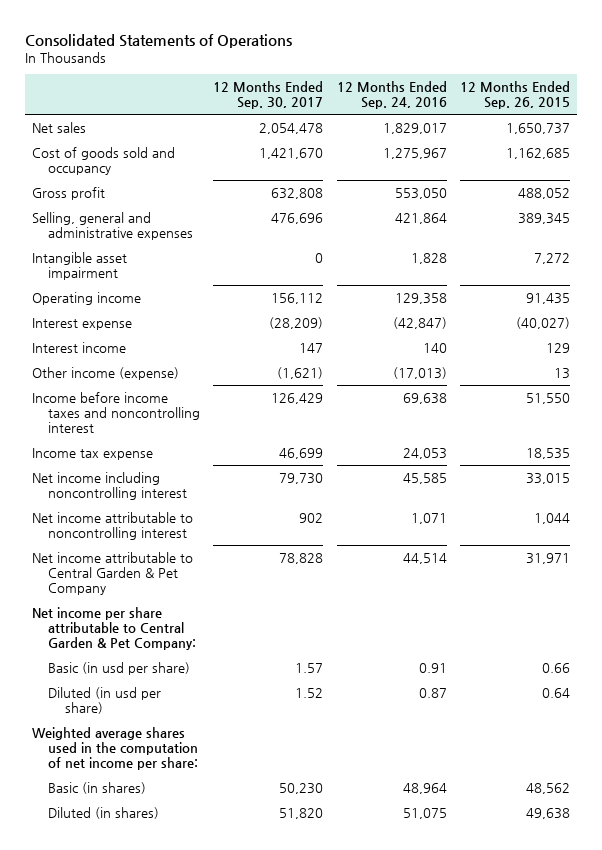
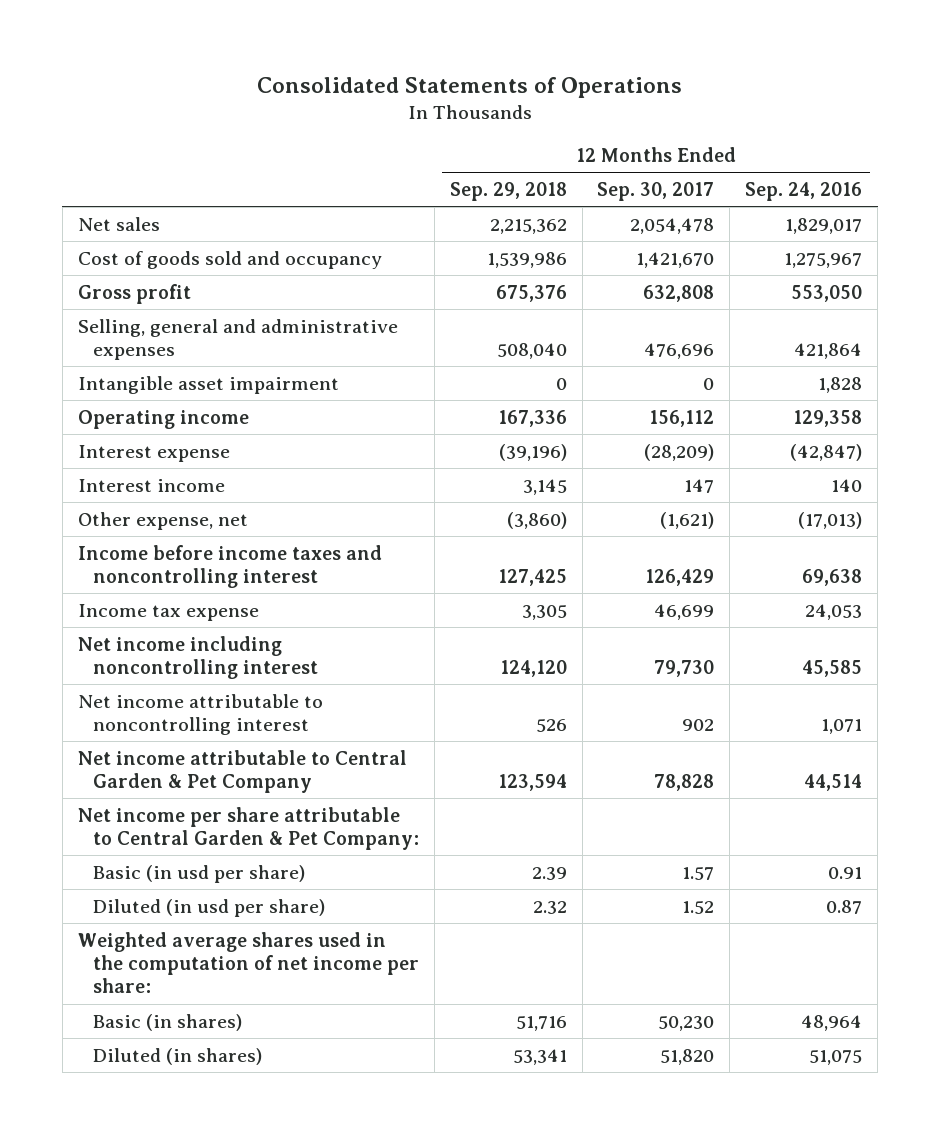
- | 12 Months Ended Sep. 30, 2017 | 12 Months Ended Sep. 24, 2016 | 12 Months Ended Sep. 26, 2015
+ | 12 Months Ended Sep. 29, 2018 | 12 Months Ended Sep. 30, 2017 | 12 Months Ended Sep. 24, 2016
- Other income (expense) | (1,621) | (17,013) | 13
+ Other expense, net | (3,860) | (1,621) | (17,013)

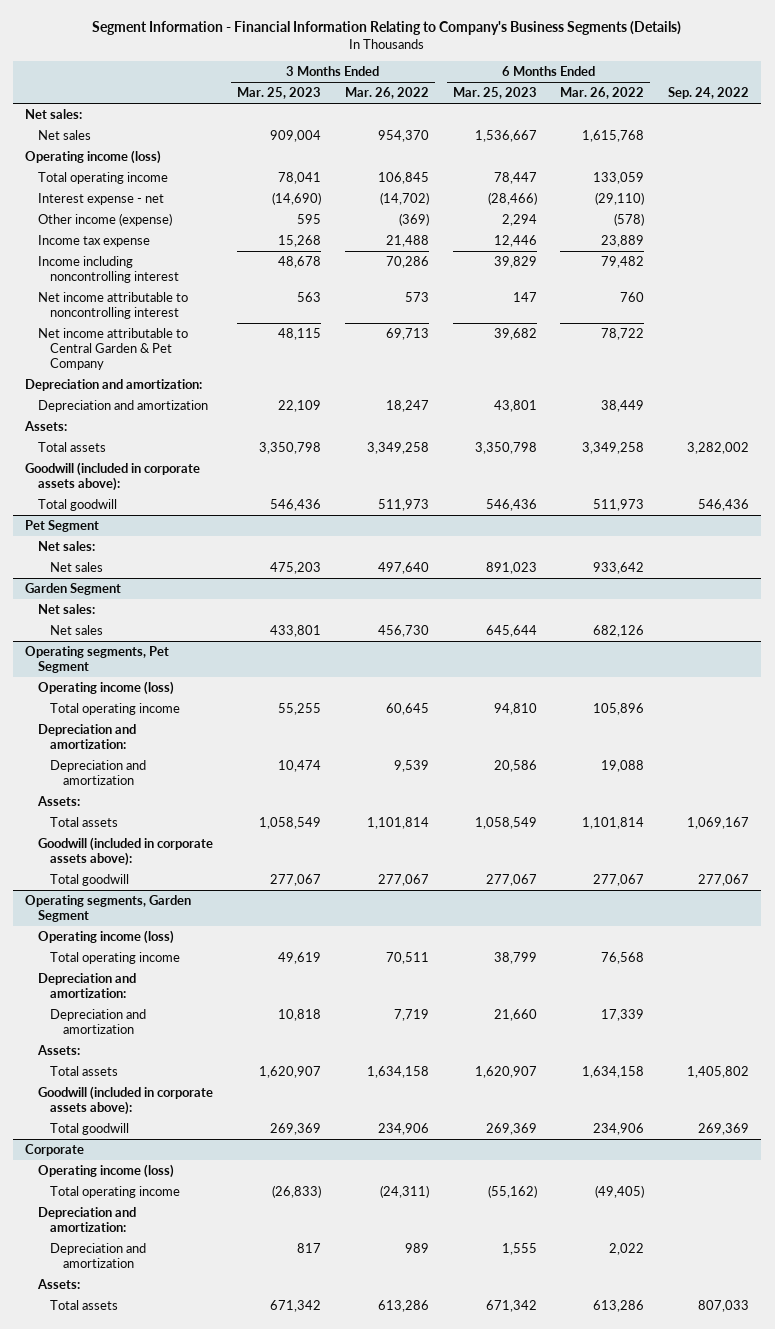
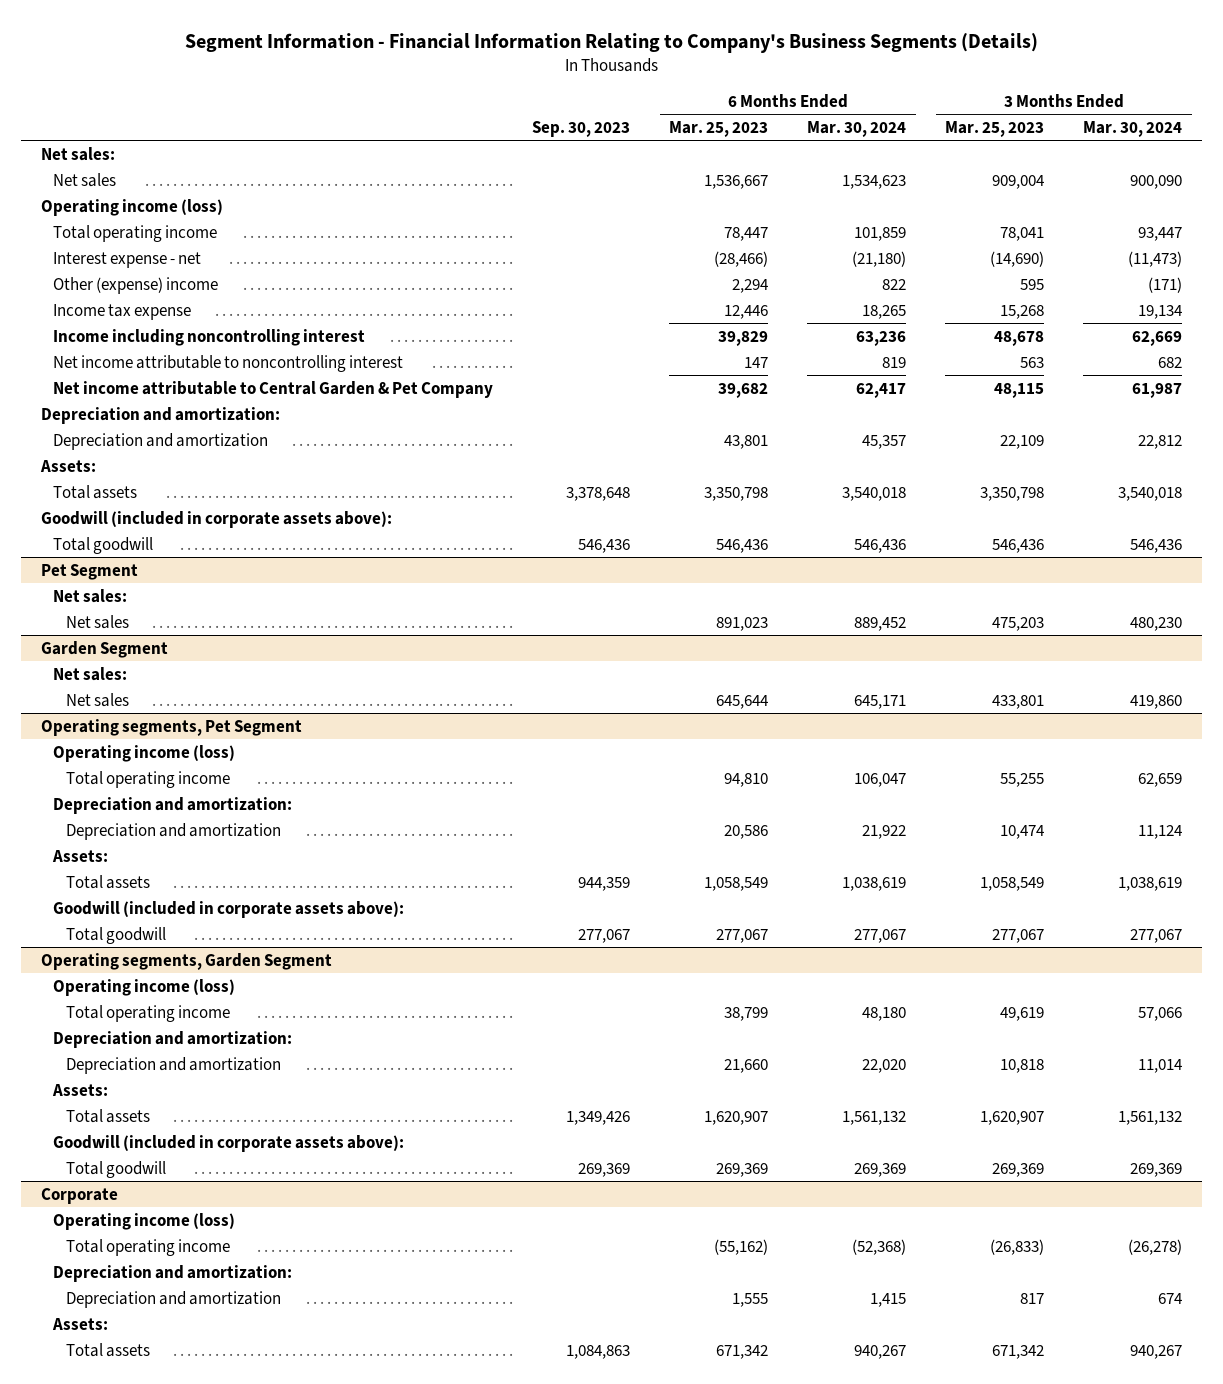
- | 3 Months Ended Mar. 25, 2023 | 3 Months Ended Mar. 26, 2022 | 6 Months Ended Mar. 25, 2023 | 6 Months Ended Mar. 26, 2022 | Sep. 24, 2022
+ | Sep. 30, 2023 | 6 Months Ended Mar. 25, 2023 | 6 Months Ended Mar. 30, 2024 | 3 Months Ended Mar. 25, 2023 | 3 Months Ended Mar. 30, 2024
- Other income (expense) | 595 | (369) | 2,294 | (578) |
+ Other (expense) income | | 2,294 | 822 | 595 | (171)

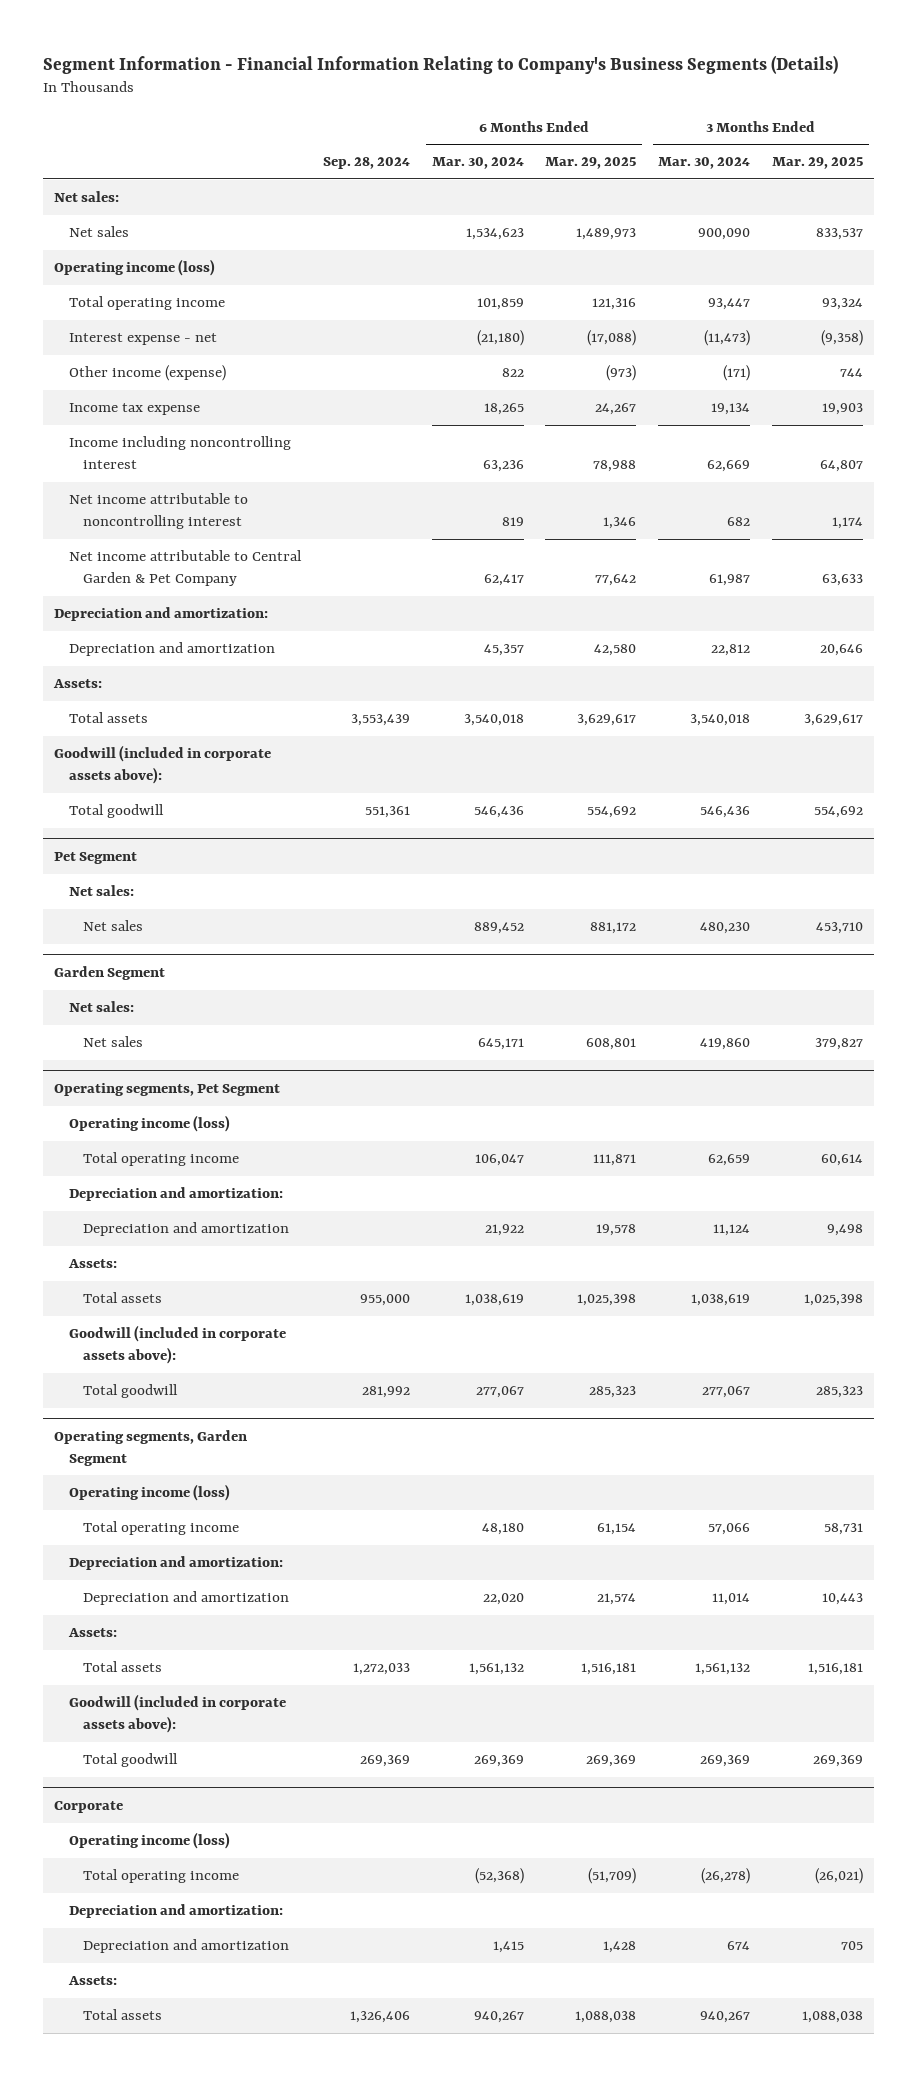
- | Sep. 30, 2023 | 6 Months Ended Mar. 25, 2023 | 6 Months Ended Mar. 30, 2024 | 3 Months Ended Mar. 25, 2023 | 3 Months Ended Mar. 30, 2024
+ | Sep. 28, 2024 | 6 Months Ended Mar. 30, 2024 | 6 Months Ended Mar. 29, 2025 | 3 Months Ended Mar. 30, 2024 | 3 Months Ended Mar. 29, 2025
- Other (expense) income | | 2,294 | 822 | 595 | (171)
+ Other income (expense) | | 822 | (973) | (171) | 744

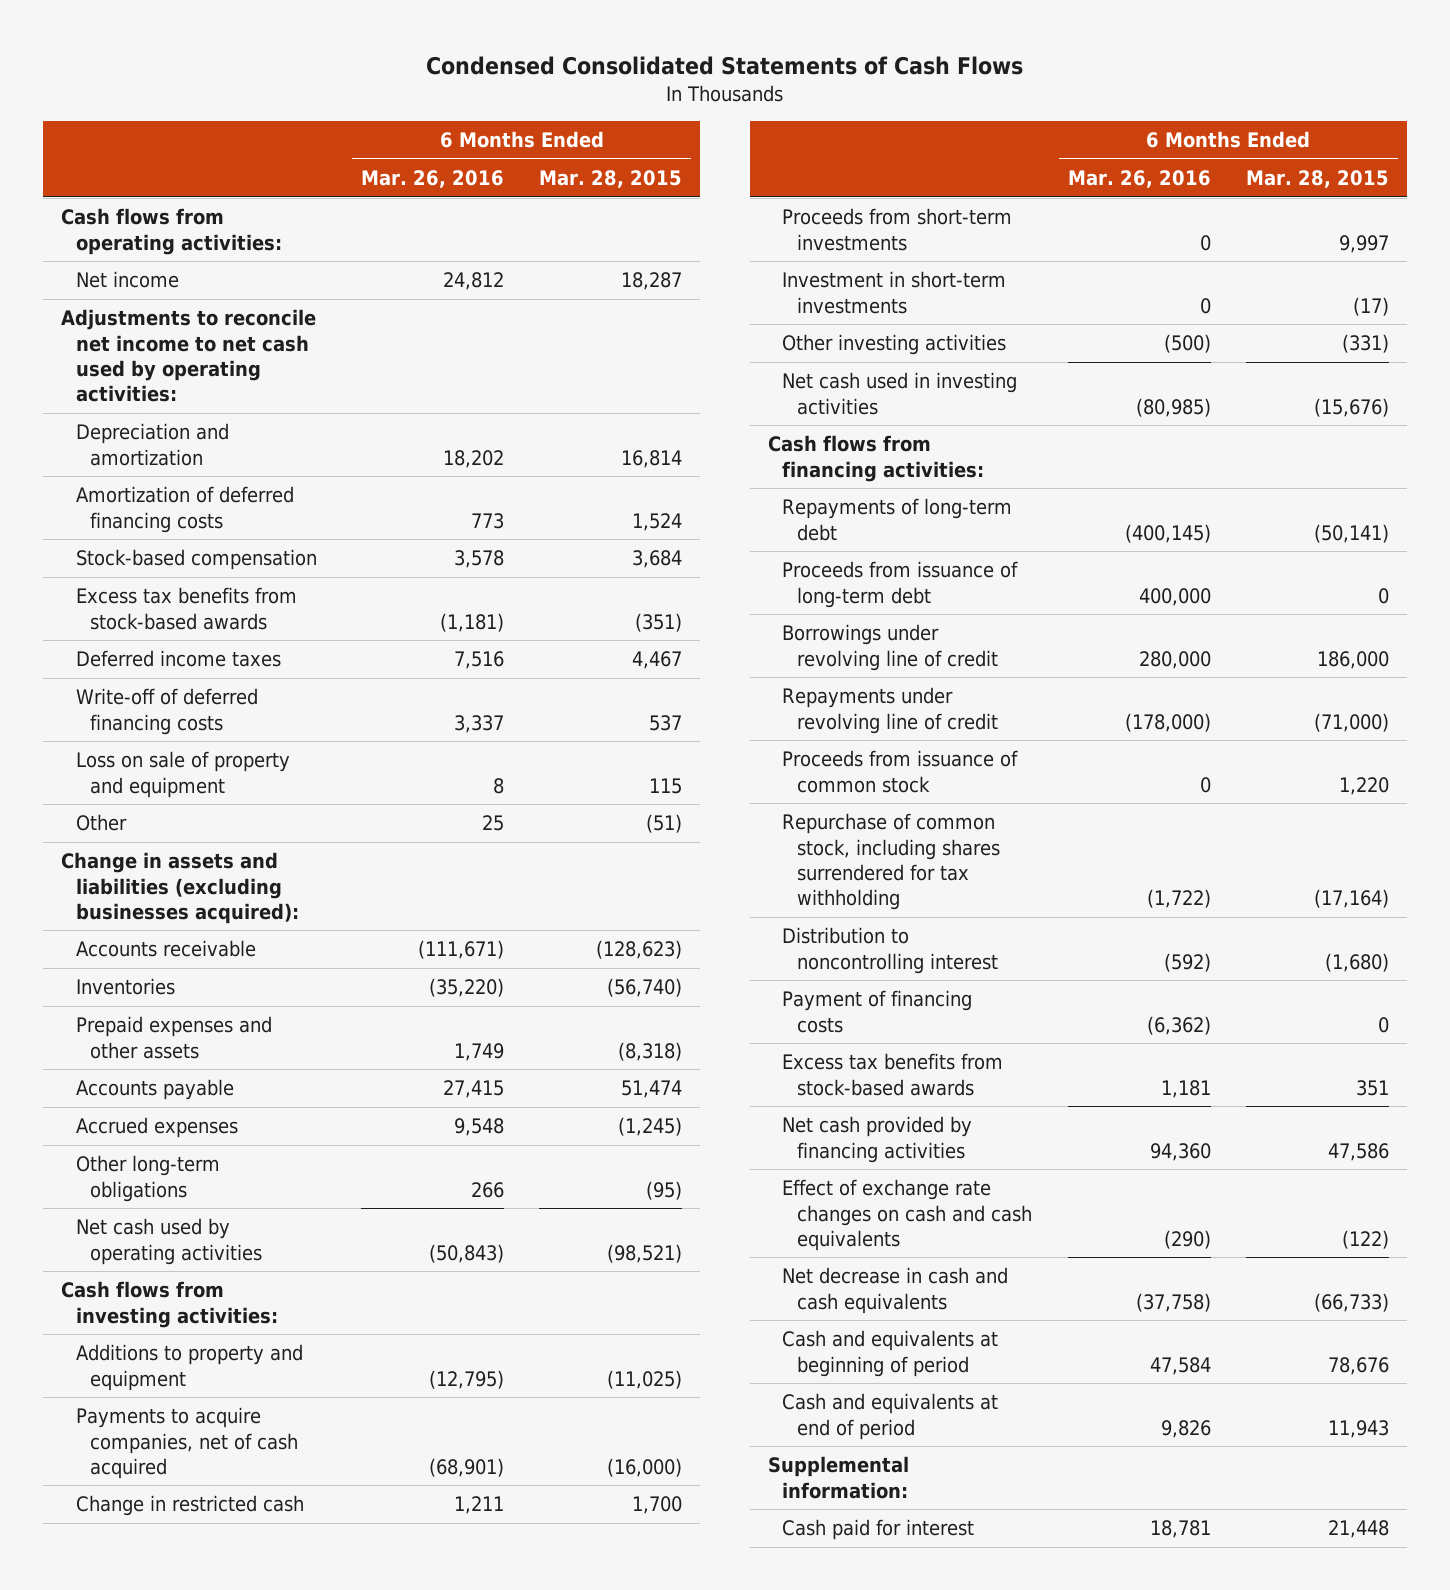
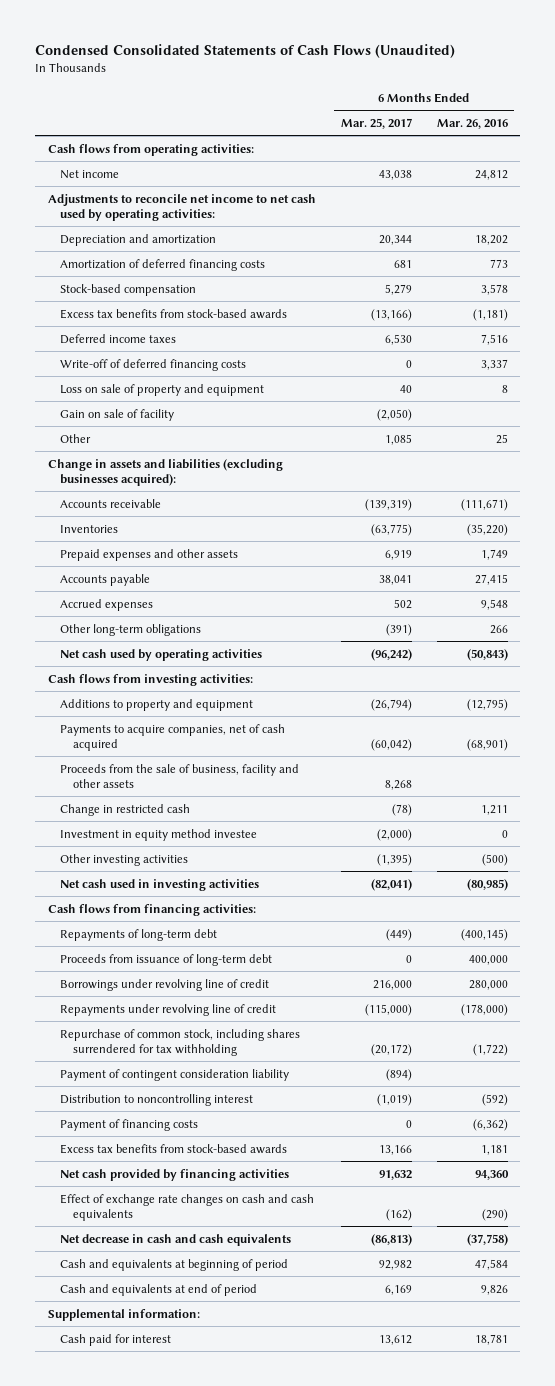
- Condensed Consolidated Statements of Cash Flows
+ Condensed Consolidated Statements of Cash Flows (Unaudited)
- | 6 Months Ended Mar. 26, 2016 | 6 Months Ended Mar. 28, 2015
+ | 6 Months Ended Mar. 25, 2017 | 6 Months Ended Mar. 26, 2016
+ Gain on sale of facility | (2,050) |
+ Proceeds from the sale of business, facility and other assets | 8,268 |
- Proceeds from short-term investments | 0 | 9,997
- Investment in short-term investments | 0 | (17)
+ Investment in equity method investee | (2,000) | 0
- Proceeds from issuance of common stock | 0 | 1,220
+ Payment of contingent consideration liability | (894) |

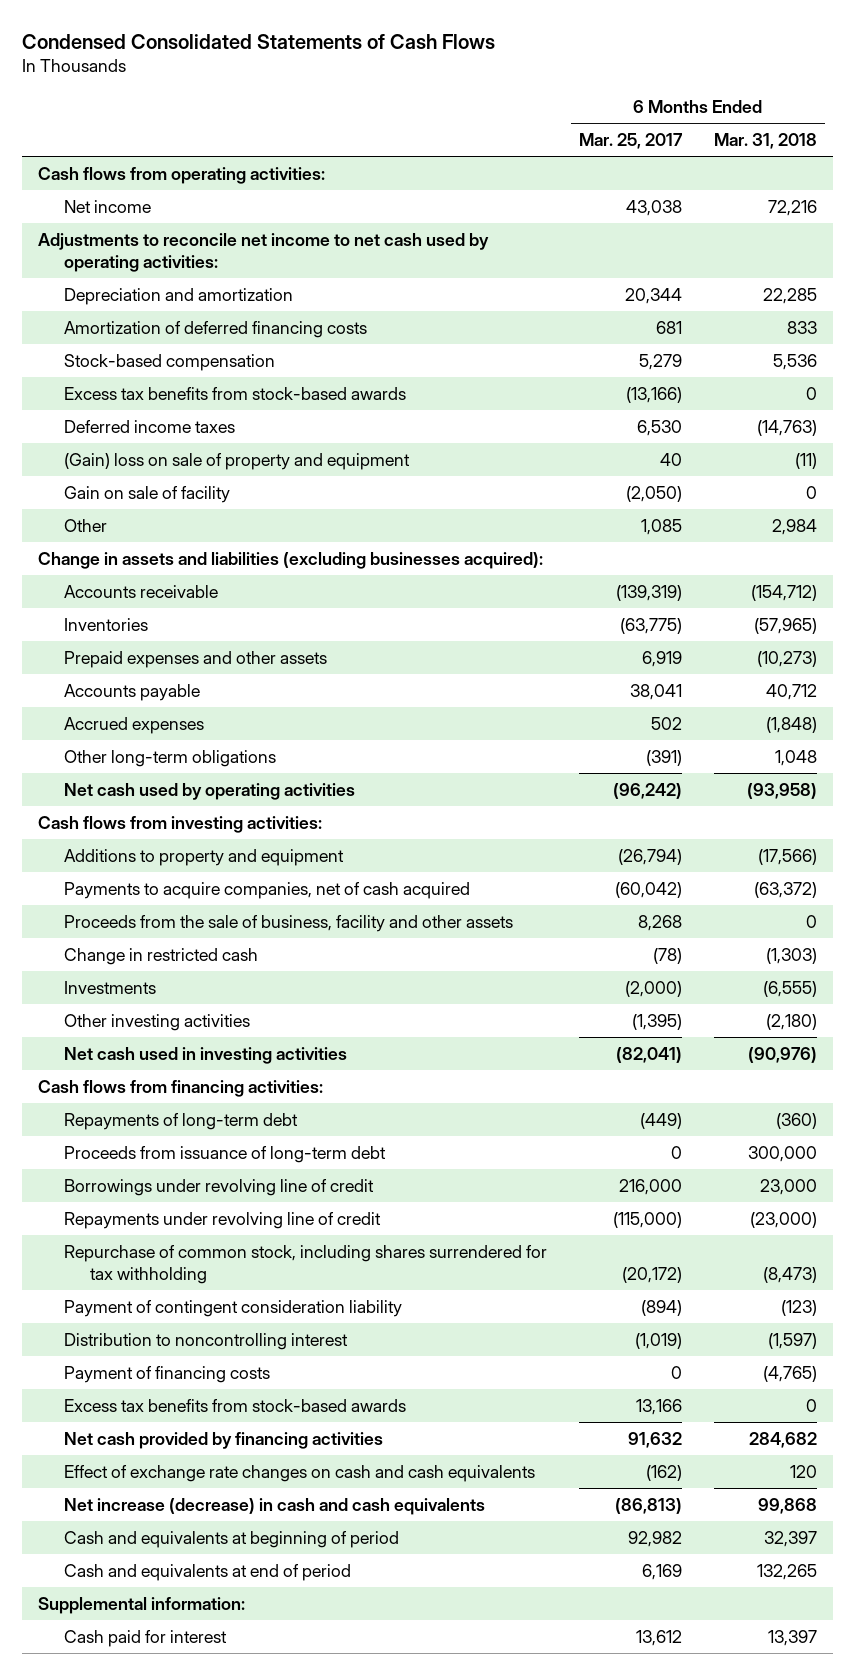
- Condensed Consolidated Statements of Cash Flows (Unaudited)
+ Condensed Consolidated Statements of Cash Flows
- | 6 Months Ended Mar. 25, 2017 | 6 Months Ended Mar. 26, 2016
+ | 6 Months Ended Mar. 25, 2017 | 6 Months Ended Mar. 31, 2018
- Write-off of deferred financing costs | 0 | 3,337
- Loss on sale of property and equipment | 40 | 8
+ (Gain) loss on sale of property and equipment | 40 | (11)
- Investment in equity method investee | (2,000) | 0
+ Investments | (2,000) | (6,555)
- Net decrease in cash and cash equivalents | (86,813) | (37,758)
+ Net increase (decrease) in cash and cash equivalents | (86,813) | 99,868

